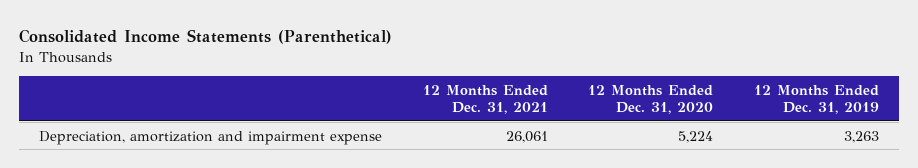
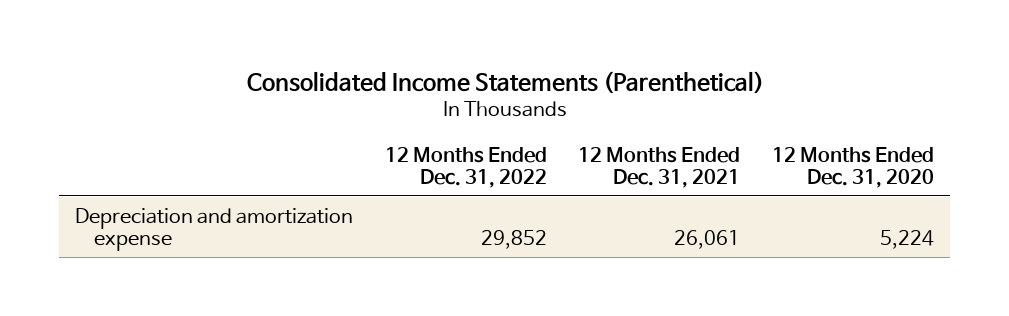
- | 12 Months Ended Dec. 31, 2021 | 12 Months Ended Dec. 31, 2020 | 12 Months Ended Dec. 31, 2019
+ | 12 Months Ended Dec. 31, 2022 | 12 Months Ended Dec. 31, 2021 | 12 Months Ended Dec. 31, 2020
- Depreciation, amortization and impairment expense | 26,061 | 5,224 | 3,263
+ Depreciation and amortization expense | 29,852 | 26,061 | 5,224

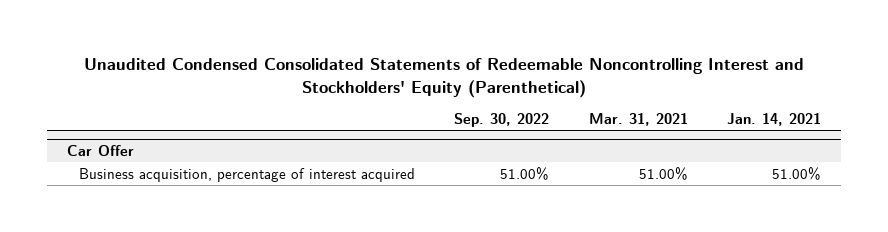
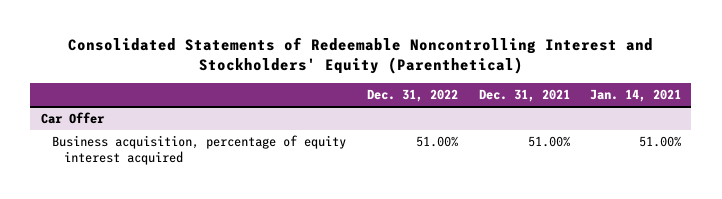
- Unaudited Condensed Consolidated Statements of Redeemable Noncontrolling Interest and Stockholders' Equity (Parenthetical)
+ Consolidated Statements of Redeemable Noncontrolling Interest and Stockholders' Equity (Parenthetical)
- | Sep. 30, 2022 | Mar. 31, 2021 | Jan. 14, 2021
+ | Dec. 31, 2022 | Dec. 31, 2021 | Jan. 14, 2021
@ Car Offer
- Business acquisition, percentage of interest acquired | 51.00% | 51.00% | 51.00%
+ Business acquisition, percentage of equity interest acquired | 51.00% | 51.00% | 51.00%

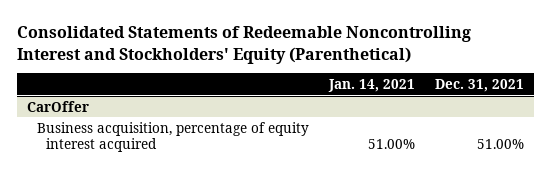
- | Dec. 31, 2022 | Dec. 31, 2021 | Jan. 14, 2021
+ | Jan. 14, 2021 | Dec. 31, 2021
- Car Offer
+ CarOffer

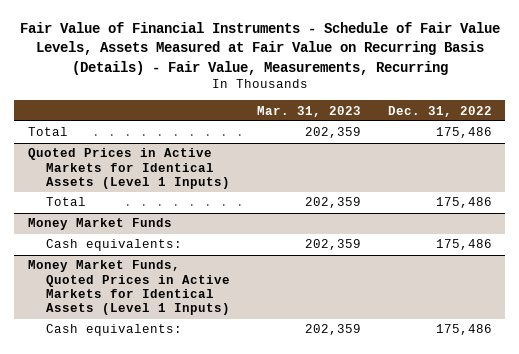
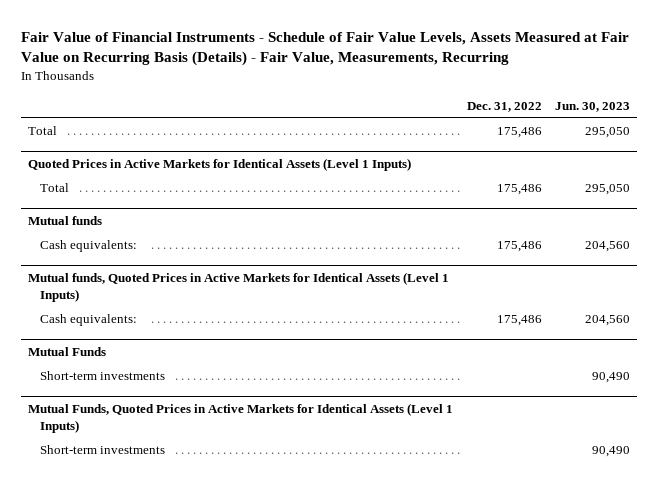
- | Mar. 31, 2023 | Dec. 31, 2022
+ | Dec. 31, 2022 | Jun. 30, 2023
- Money Market Funds
+ Mutual funds
- Money Market Funds, Quoted Prices in Active Markets for Identical Assets (Level 1 Inputs)
+ Mutual funds, Quoted Prices in Active Markets for Identical Assets (Level 1 Inputs)
+ Mutual Funds
+ Short-term investments | | 90,490
+ Mutual Funds, Quoted Prices in Active Markets for Identical Assets (Level 1 Inputs)
+ Short-term investments | | 90,490

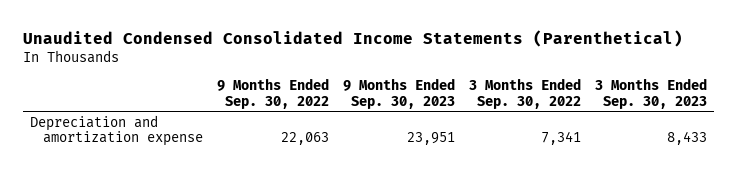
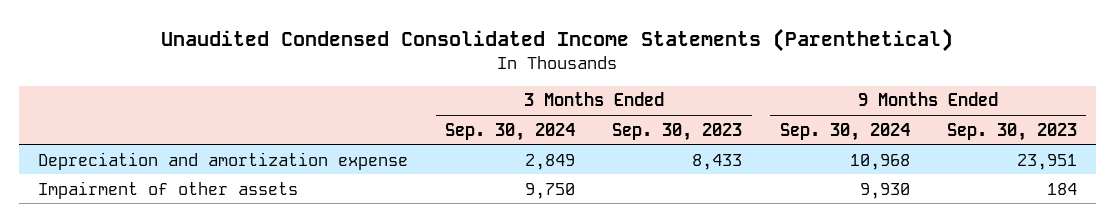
- | 9 Months Ended Sep. 30, 2022 | 9 Months Ended Sep. 30, 2023 | 3 Months Ended Sep. 30, 2022 | 3 Months Ended Sep. 30, 2023
+ | 3 Months Ended Sep. 30, 2024 | 3 Months Ended Sep. 30, 2023 | 9 Months Ended Sep. 30, 2024 | 9 Months Ended Sep. 30, 2023
+ Impairment of other assets | 9,750 | | 9,930 | 184

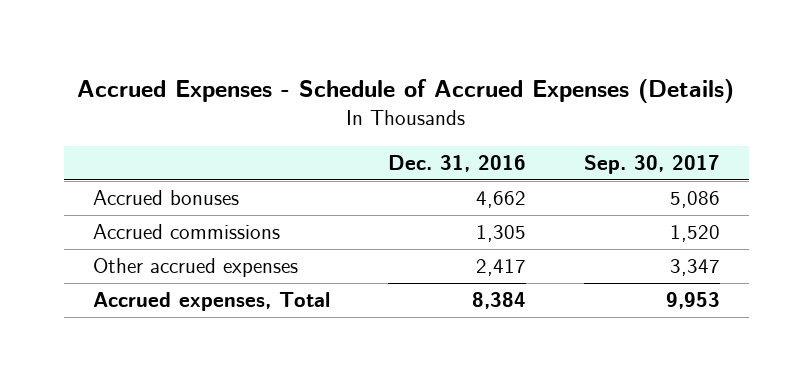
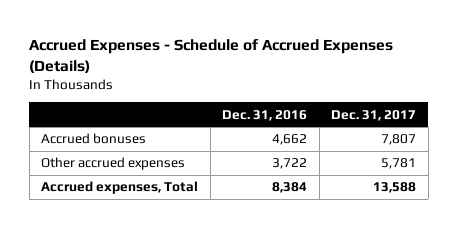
- | Dec. 31, 2016 | Sep. 30, 2017
+ | Dec. 31, 2016 | Dec. 31, 2017
- Accrued commissions | 1,305 | 1,520
- Other accrued expenses | 2,417 | 3,347
+ Other accrued expenses | 3,722 | 5,781

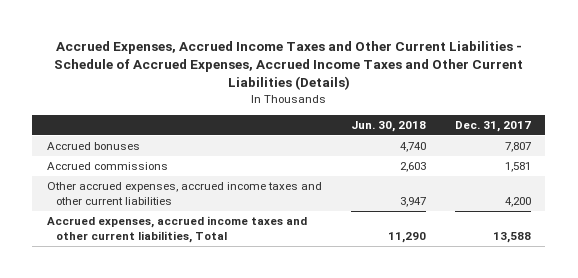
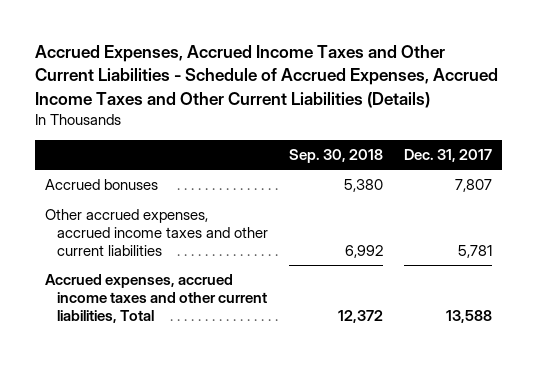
- | Jun. 30, 2018 | Dec. 31, 2017
+ | Sep. 30, 2018 | Dec. 31, 2017
- Accrued commissions | 2,603 | 1,581
- Other accrued expenses, accrued income taxes and other current liabilities | 3,947 | 4,200
+ Other accrued expenses, accrued income taxes and other current liabilities | 6,992 | 5,781

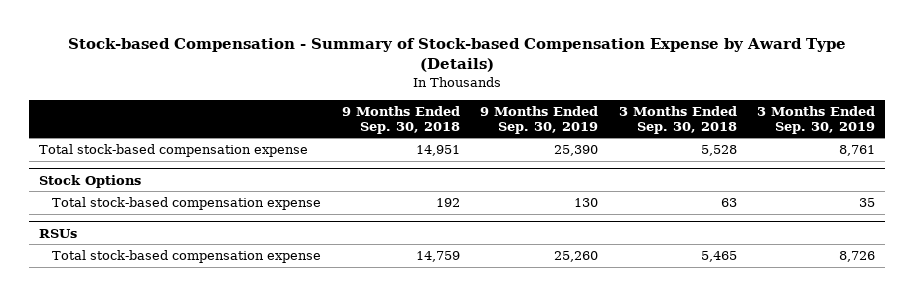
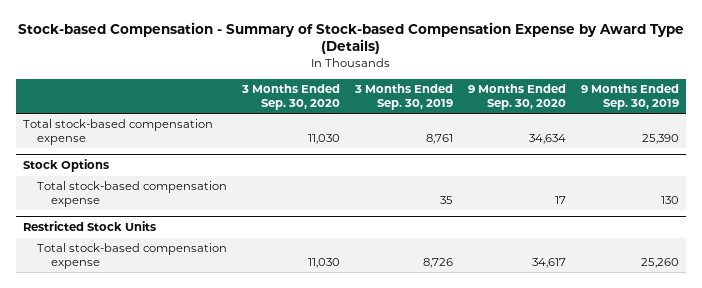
- | 9 Months Ended Sep. 30, 2018 | 9 Months Ended Sep. 30, 2019 | 3 Months Ended Sep. 30, 2018 | 3 Months Ended Sep. 30, 2019
+ | 3 Months Ended Sep. 30, 2020 | 3 Months Ended Sep. 30, 2019 | 9 Months Ended Sep. 30, 2020 | 9 Months Ended Sep. 30, 2019
- RSUs
+ Restricted Stock Units

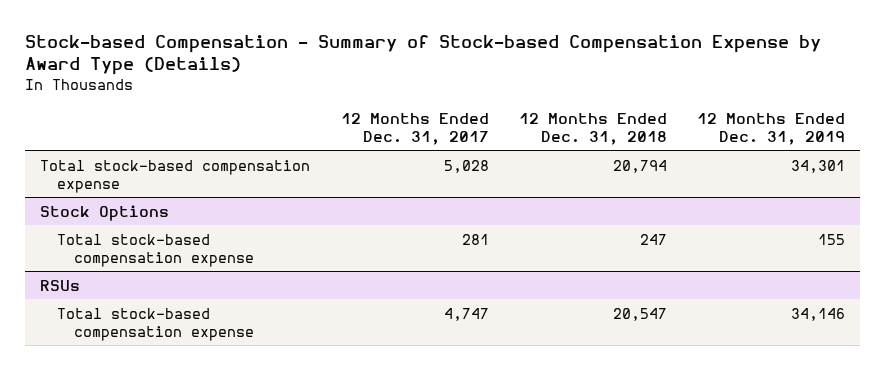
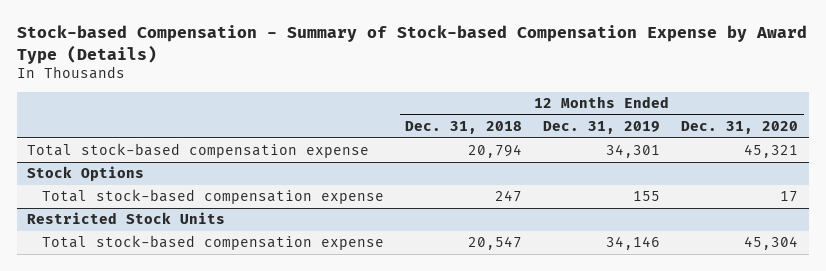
- | 12 Months Ended Dec. 31, 2017 | 12 Months Ended Dec. 31, 2018 | 12 Months Ended Dec. 31, 2019
+ | 12 Months Ended Dec. 31, 2018 | 12 Months Ended Dec. 31, 2019 | 12 Months Ended Dec. 31, 2020
- RSUs
+ Restricted Stock Units

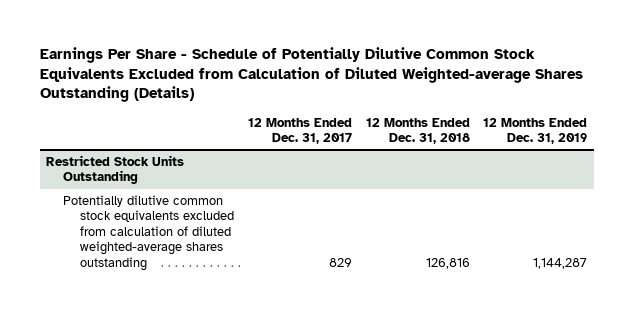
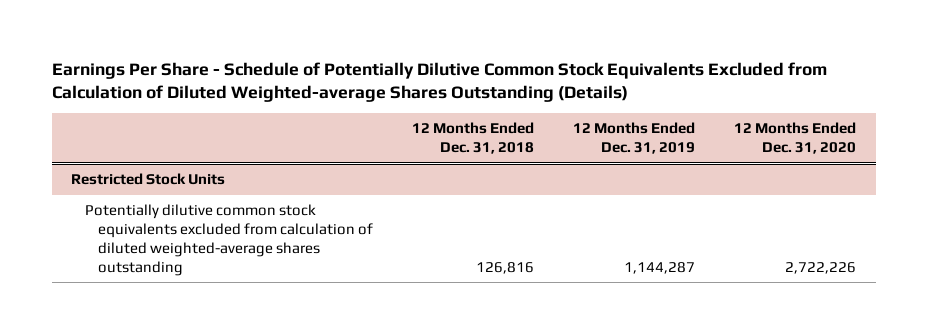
- | 12 Months Ended Dec. 31, 2017 | 12 Months Ended Dec. 31, 2018 | 12 Months Ended Dec. 31, 2019
+ | 12 Months Ended Dec. 31, 2018 | 12 Months Ended Dec. 31, 2019 | 12 Months Ended Dec. 31, 2020
- Restricted Stock Units Outstanding
+ Restricted Stock Units

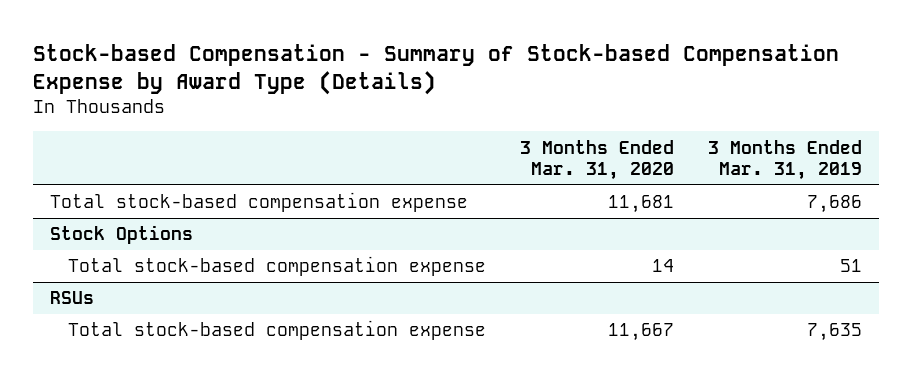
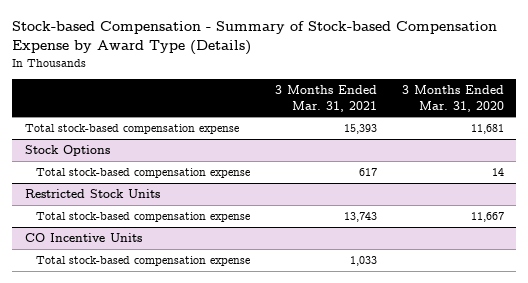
- | 3 Months Ended Mar. 31, 2020 | 3 Months Ended Mar. 31, 2019
+ | 3 Months Ended Mar. 31, 2021 | 3 Months Ended Mar. 31, 2020
- RSUs
+ Restricted Stock Units
+ CO Incentive Units
+ Total stock-based compensation expense | 1,033 |

